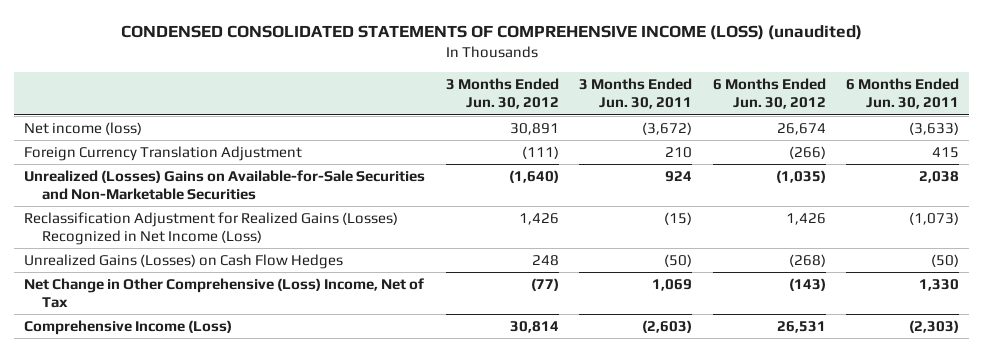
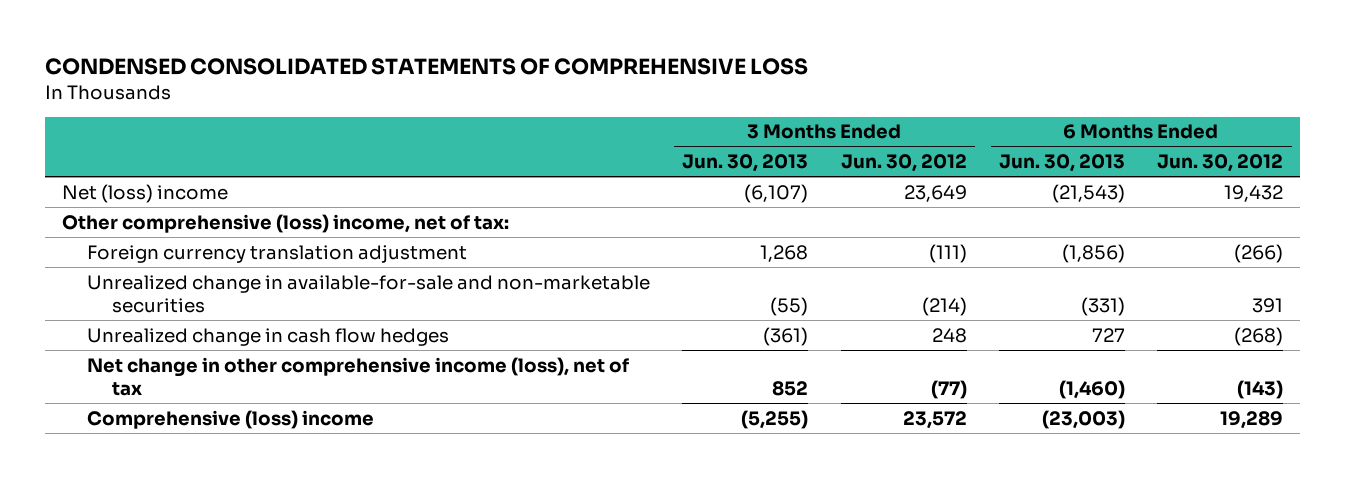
- CONDENSED CONSOLIDATED STATEMENTS OF COMPREHENSIVE INCOME (LOSS) (unaudited)
+ CONDENSED CONSOLIDATED STATEMENTS OF COMPREHENSIVE LOSS
- | 3 Months Ended Jun. 30, 2012 | 3 Months Ended Jun. 30, 2011 | 6 Months Ended Jun. 30, 2012 | 6 Months Ended Jun. 30, 2011
+ | 3 Months Ended Jun. 30, 2013 | 3 Months Ended Jun. 30, 2012 | 6 Months Ended Jun. 30, 2013 | 6 Months Ended Jun. 30, 2012
- Net income (loss) | 30,891 | (3,672) | 26,674 | (3,633)
- Foreign Currency Translation Adjustment | (111) | 210 | (266) | 415
- Unrealized (Losses) Gains on Available-for-Sale Securities and Non-Marketable Securities | (1,640) | 924 | (1,035) | 2,038
- Reclassification Adjustment for Realized Gains (Losses) Recognized in Net Income (Loss) | 1,426 | (15) | 1,426 | (1,073)
- Unrealized Gains (Losses) on Cash Flow Hedges | 248 | (50) | (268) | (50)
- Net Change in Other Comprehensive (Loss) Income, Net of Tax | (77) | 1,069 | (143) | 1,330
- Comprehensive Income (Loss) | 30,814 | (2,603) | 26,531 | (2,303)
+ Net (loss) income | (6,107) | 23,649 | (21,543) | 19,432
+ Other comprehensive (loss) income, net of tax:
+ Foreign currency translation adjustment | 1,268 | (111) | (1,856) | (266)
+ Unrealized change in available-for-sale and non-marketable securities | (55) | (214) | (331) | 391
+ Unrealized change in cash flow hedges | (361) | 248 | 727 | (268)
+ Net change in other comprehensive income (loss), net of tax | 852 | (77) | (1,460) | (143)
+ Comprehensive (loss) income | (5,255) | 23,572 | (23,003) | 19,289

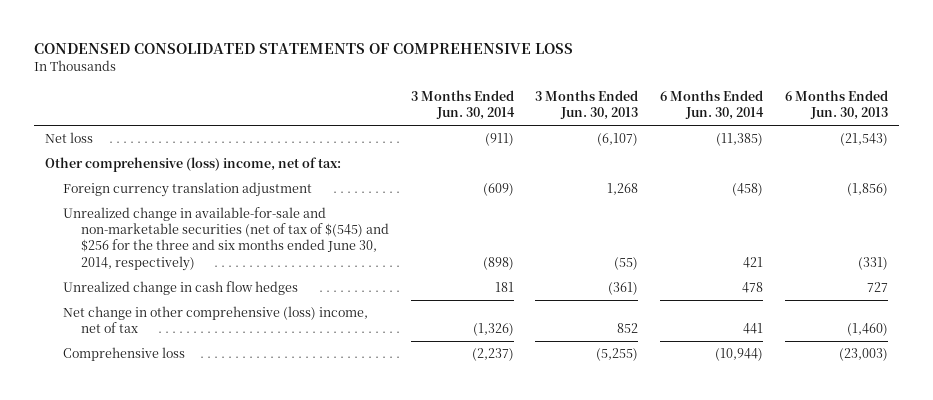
- | 3 Months Ended Jun. 30, 2013 | 3 Months Ended Jun. 30, 2012 | 6 Months Ended Jun. 30, 2013 | 6 Months Ended Jun. 30, 2012
+ | 3 Months Ended Jun. 30, 2014 | 3 Months Ended Jun. 30, 2013 | 6 Months Ended Jun. 30, 2014 | 6 Months Ended Jun. 30, 2013
- Net (loss) income | (6,107) | 23,649 | (21,543) | 19,432
+ Net loss | (911) | (6,107) | (11,385) | (21,543)
- Unrealized change in available-for-sale and non-marketable securities | (55) | (214) | (331) | 391
+ Unrealized change in available-for-sale and non-marketable securities (net of tax of $(545) and $256 for the three and six months ended June 30, 2014, respectively) | (898) | (55) | 421 | (331)
- Net change in other comprehensive income (loss), net of tax | 852 | (77) | (1,460) | (143)
- Comprehensive (loss) income | (5,255) | 23,572 | (23,003) | 19,289
+ Net change in other comprehensive (loss) income, net of tax | (1,326) | 852 | 441 | (1,460)
+ Comprehensive loss | (2,237) | (5,255) | (10,944) | (23,003)

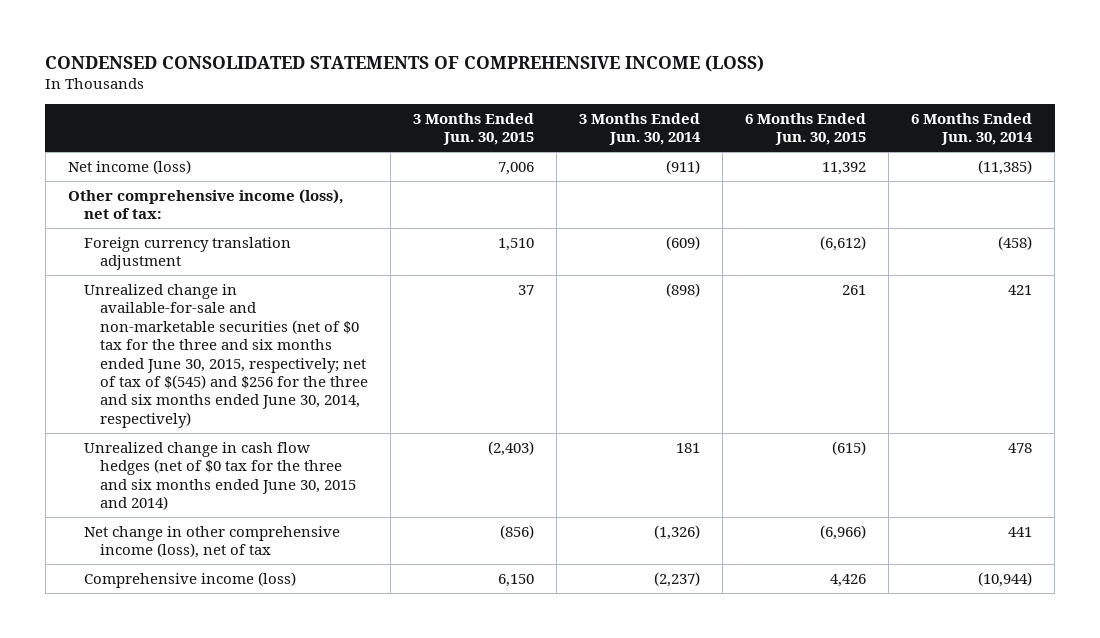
- CONDENSED CONSOLIDATED STATEMENTS OF COMPREHENSIVE LOSS
+ CONDENSED CONSOLIDATED STATEMENTS OF COMPREHENSIVE INCOME (LOSS)
- | 3 Months Ended Jun. 30, 2014 | 3 Months Ended Jun. 30, 2013 | 6 Months Ended Jun. 30, 2014 | 6 Months Ended Jun. 30, 2013
+ | 3 Months Ended Jun. 30, 2015 | 3 Months Ended Jun. 30, 2014 | 6 Months Ended Jun. 30, 2015 | 6 Months Ended Jun. 30, 2014
- Net loss | (911) | (6,107) | (11,385) | (21,543)
- Other comprehensive (loss) income, net of tax:
+ Net income (loss) | 7,006 | (911) | 11,392 | (11,385)
+ Other comprehensive income (loss), net of tax:
- Unrealized change in available-for-sale and non-marketable securities (net of tax of $(545) and $256 for the three and six months ended June 30, 2014, respectively) | (898) | (55) | 421 | (331)
- Unrealized change in cash flow hedges | 181 | (361) | 478 | 727
- Net change in other comprehensive (loss) income, net of tax | (1,326) | 852 | 441 | (1,460)
- Comprehensive loss | (2,237) | (5,255) | (10,944) | (23,003)
+ Unrealized change in available-for-sale and non-marketable securities (net of $0 tax for the three and six months ended June 30, 2015, respectively; net of tax of $(545) and $256 for the three and six months ended June 30, 2014, respectively) | 37 | (898) | 261 | 421
+ Unrealized change in cash flow hedges (net of $0 tax for the three and six months ended June 30, 2015 and 2014) | (2,403) | 181 | (615) | 478
+ Net change in other comprehensive income (loss), net of tax | (856) | (1,326) | (6,966) | 441
+ Comprehensive income (loss) | 6,150 | (2,237) | 4,426 | (10,944)

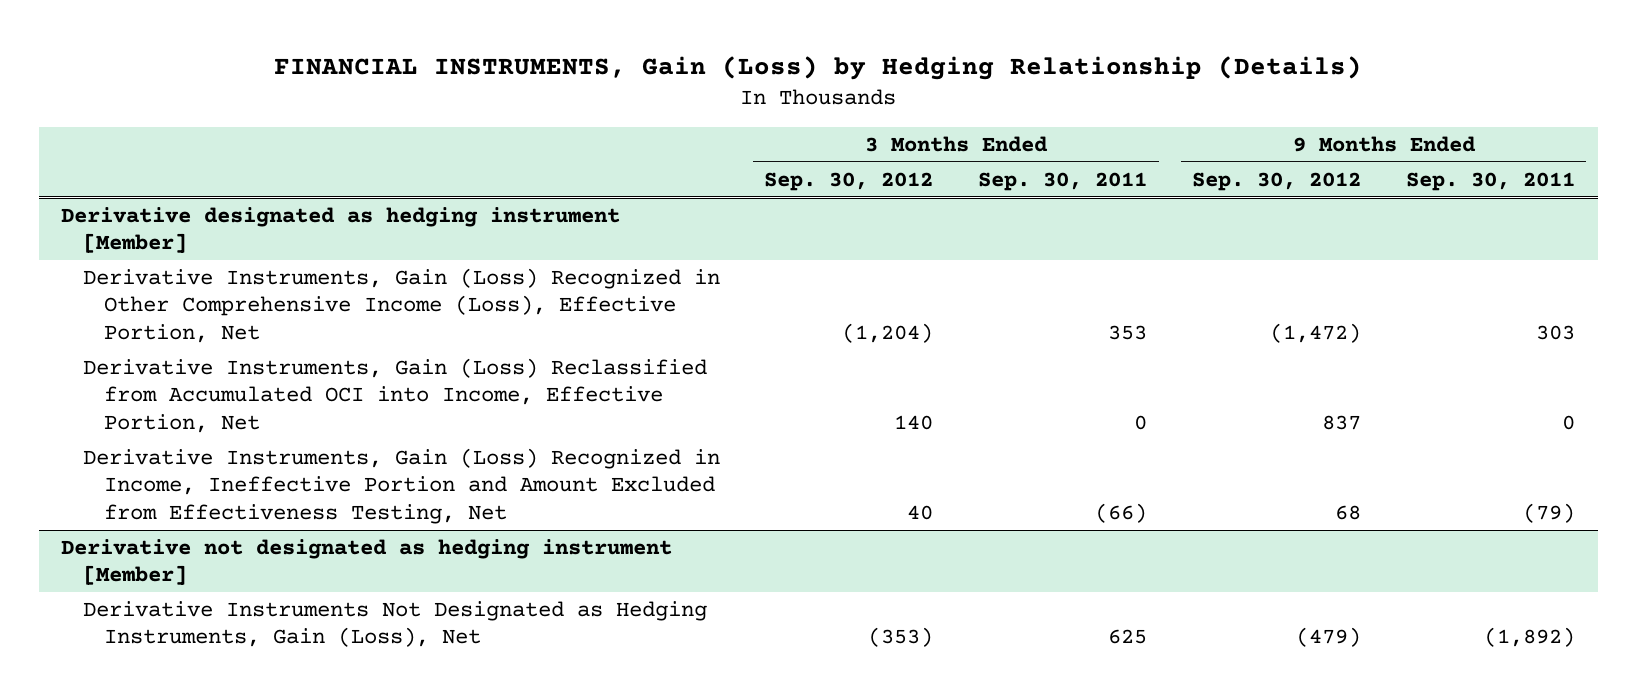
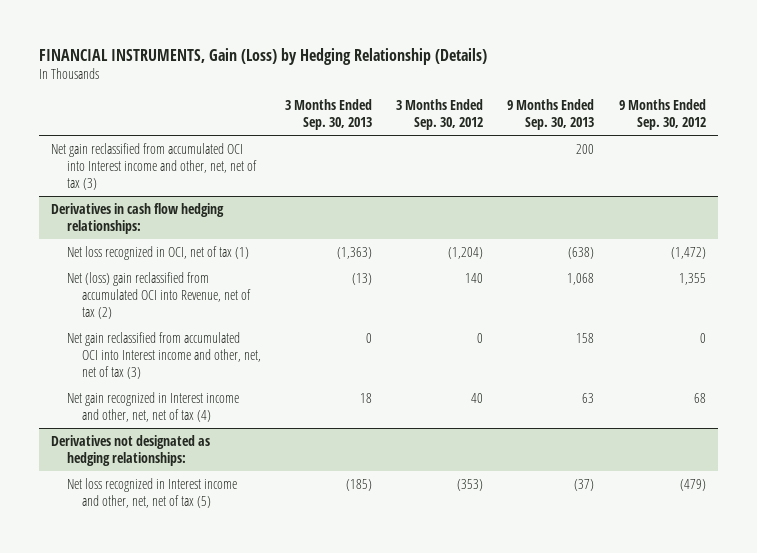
- | 3 Months Ended Sep. 30, 2012 | 3 Months Ended Sep. 30, 2011 | 9 Months Ended Sep. 30, 2012 | 9 Months Ended Sep. 30, 2011
+ | 3 Months Ended Sep. 30, 2013 | 3 Months Ended Sep. 30, 2012 | 9 Months Ended Sep. 30, 2013 | 9 Months Ended Sep. 30, 2012
- Derivative designated as hedging instrument [Member]
- Derivative Instruments, Gain (Loss) Recognized in Other Comprehensive Income (Loss), Effective Portion, Net | (1,204) | 353 | (1,472) | 303
- Derivative Instruments, Gain (Loss) Reclassified from Accumulated OCI into Income, Effective Portion, Net | 140 | 0 | 837 | 0
- Derivative Instruments, Gain (Loss) Recognized in Income, Ineffective Portion and Amount Excluded from Effectiveness Testing, Net | 40 | (66) | 68 | (79)
- Derivative not designated as hedging instrument [Member]
- Derivative Instruments Not Designated as Hedging Instruments, Gain (Loss), Net | (353) | 625 | (479) | (1,892)
+ Net gain reclassified from accumulated OCI into Interest income and other, net, net of tax (3) | | | 200 |
+ Derivatives in cash flow hedging relationships:
+ Net loss recognized in OCI, net of tax (1) | (1,363) | (1,204) | (638) | (1,472)
+ Net (loss) gain reclassified from accumulated OCI into Revenue, net of tax (2) | (13) | 140 | 1,068 | 1,355
+ Net gain reclassified from accumulated OCI into Interest income and other, net, net of tax (3) | 0 | 0 | 158 | 0
+ Net gain recognized in Interest income and other, net, net of tax (4) | 18 | 40 | 63 | 68
+ Derivatives not designated as hedging relationships:
+ Net loss recognized in Interest income and other, net, net of tax (5) | (185) | (353) | (37) | (479)

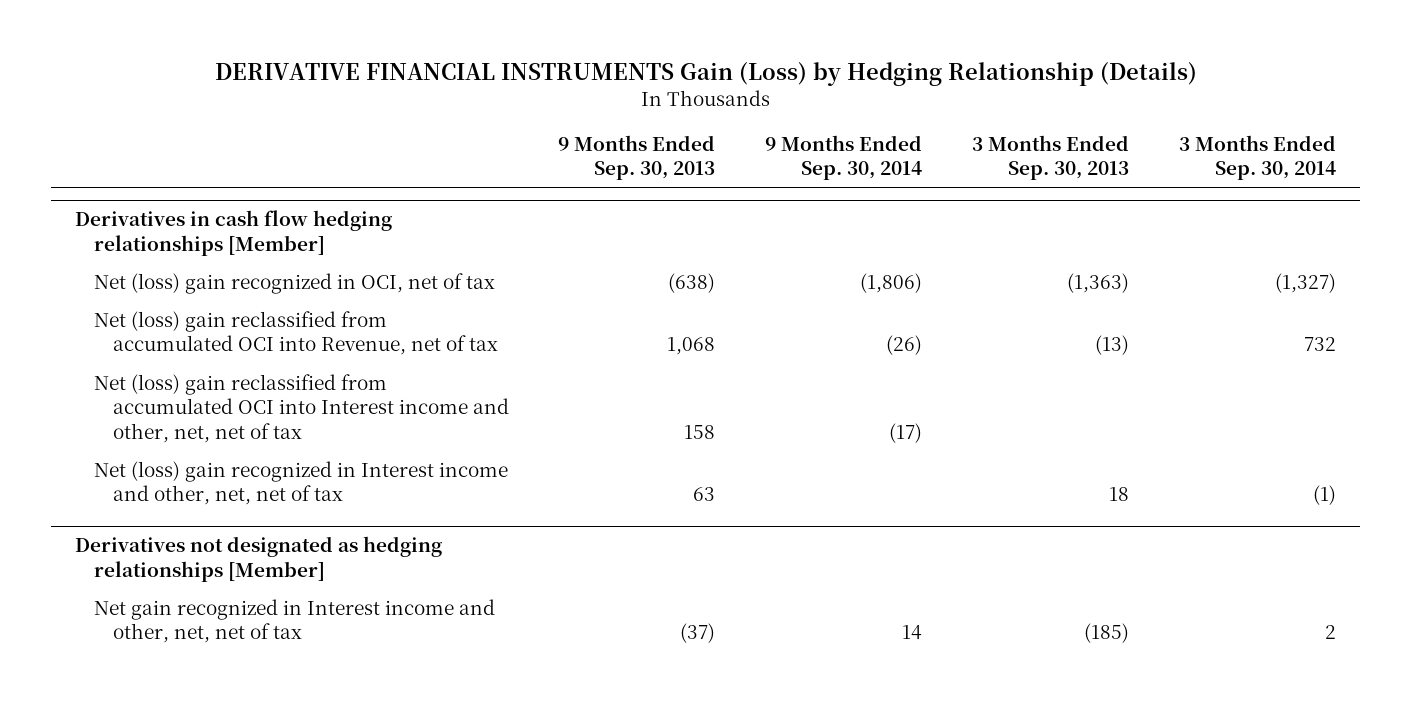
- FINANCIAL INSTRUMENTS, Gain (Loss) by Hedging Relationship (Details)
+ DERIVATIVE FINANCIAL INSTRUMENTS Gain (Loss) by Hedging Relationship (Details)
- | 3 Months Ended Sep. 30, 2013 | 3 Months Ended Sep. 30, 2012 | 9 Months Ended Sep. 30, 2013 | 9 Months Ended Sep. 30, 2012
+ | 9 Months Ended Sep. 30, 2013 | 9 Months Ended Sep. 30, 2014 | 3 Months Ended Sep. 30, 2013 | 3 Months Ended Sep. 30, 2014
- Net gain reclassified from accumulated OCI into Interest income and other, net, net of tax (3) | | | 200 |
- Derivatives in cash flow hedging relationships:
- Net loss recognized in OCI, net of tax (1) | (1,363) | (1,204) | (638) | (1,472)
- Net (loss) gain reclassified from accumulated OCI into Revenue, net of tax (2) | (13) | 140 | 1,068 | 1,355
- Net gain reclassified from accumulated OCI into Interest income and other, net, net of tax (3) | 0 | 0 | 158 | 0
- Net gain recognized in Interest income and other, net, net of tax (4) | 18 | 40 | 63 | 68
- Derivatives not designated as hedging relationships:
- Net loss recognized in Interest income and other, net, net of tax (5) | (185) | (353) | (37) | (479)
+ Derivatives in cash flow hedging relationships [Member]
+ Net (loss) gain recognized in OCI, net of tax | (638) | (1,806) | (1,363) | (1,327)
+ Net (loss) gain reclassified from accumulated OCI into Revenue, net of tax | 1,068 | (26) | (13) | 732
+ Net (loss) gain reclassified from accumulated OCI into Interest income and other, net, net of tax | 158 | (17) | |
+ Net (loss) gain recognized in Interest income and other, net, net of tax | 63 | | 18 | (1)
+ Derivatives not designated as hedging relationships [Member]
+ Net gain recognized in Interest income and other, net, net of tax | (37) | 14 | (185) | 2

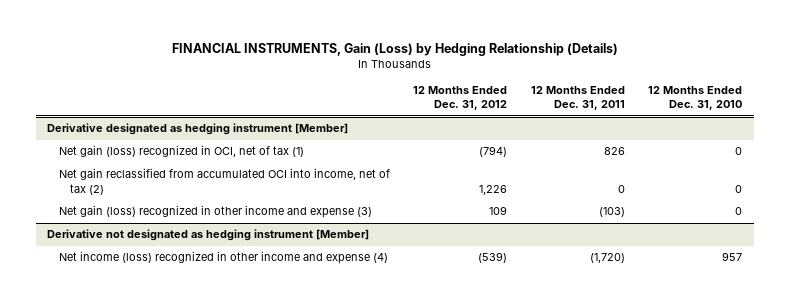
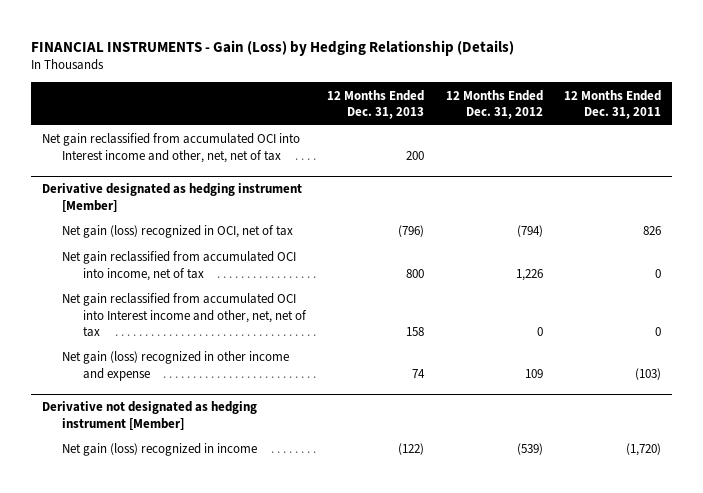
- FINANCIAL INSTRUMENTS, Gain (Loss) by Hedging Relationship (Details)
+ FINANCIAL INSTRUMENTS - Gain (Loss) by Hedging Relationship (Details)
- | 12 Months Ended Dec. 31, 2012 | 12 Months Ended Dec. 31, 2011 | 12 Months Ended Dec. 31, 2010
+ | 12 Months Ended Dec. 31, 2013 | 12 Months Ended Dec. 31, 2012 | 12 Months Ended Dec. 31, 2011
+ Net gain reclassified from accumulated OCI into Interest income and other, net, net of tax | 200 | |
@ Derivative designated as hedging instrument [Member]
- Net gain (loss) recognized in OCI, net of tax (1) | (794) | 826 | 0
- Net gain reclassified from accumulated OCI into income, net of tax (2) | 1,226 | 0 | 0
- Net gain (loss) recognized in other income and expense (3) | 109 | (103) | 0
+ Net gain (loss) recognized in OCI, net of tax | (796) | (794) | 826
+ Net gain reclassified from accumulated OCI into income, net of tax | 800 | 1,226 | 0
+ Net gain reclassified from accumulated OCI into Interest income and other, net, net of tax | 158 | 0 | 0
+ Net gain (loss) recognized in other income and expense | 74 | 109 | (103)
@ Derivative not designated as hedging instrument [Member]
- Net income (loss) recognized in other income and expense (4) | (539) | (1,720) | 957
+ Net gain (loss) recognized in income | (122) | (539) | (1,720)

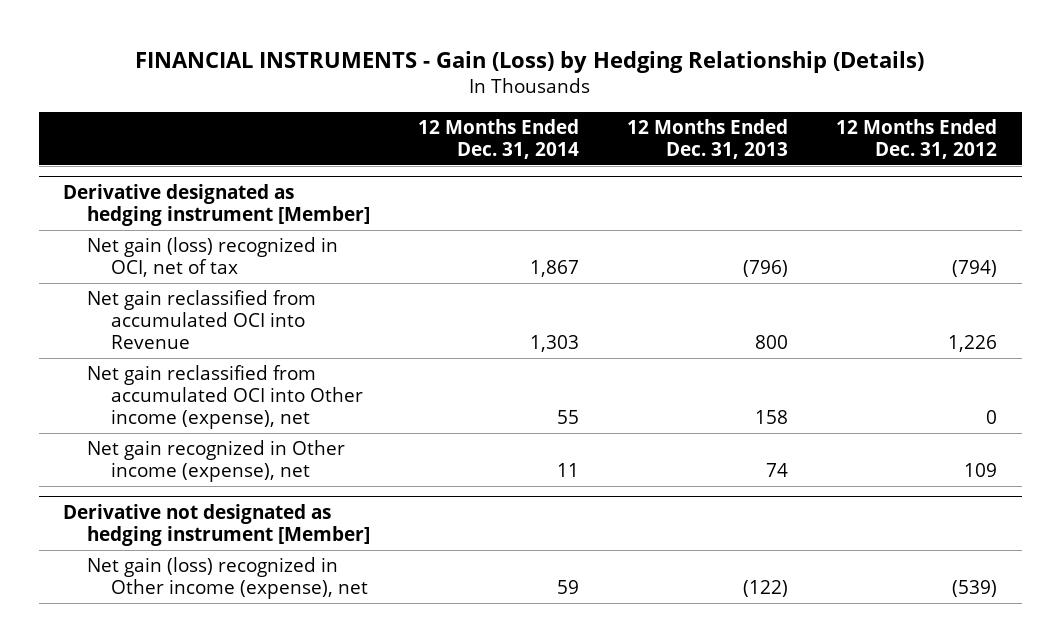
- | 12 Months Ended Dec. 31, 2013 | 12 Months Ended Dec. 31, 2012 | 12 Months Ended Dec. 31, 2011
+ | 12 Months Ended Dec. 31, 2014 | 12 Months Ended Dec. 31, 2013 | 12 Months Ended Dec. 31, 2012
- Net gain reclassified from accumulated OCI into Interest income and other, net, net of tax | 200 | |
@ Derivative designated as hedging instrument [Member]
- Net gain reclassified from accumulated OCI into income, net of tax | 800 | 1,226 | 0
- Net gain reclassified from accumulated OCI into Interest income and other, net, net of tax | 158 | 0 | 0
- Net gain (loss) recognized in other income and expense | 74 | 109 | (103)
+ Net gain reclassified from accumulated OCI into Revenue | 1,303 | 800 | 1,226
+ Net gain reclassified from accumulated OCI into Other income (expense), net | 55 | 158 | 0
+ Net gain recognized in Other income (expense), net | 11 | 74 | 109
@ Derivative not designated as hedging instrument [Member]
- Net gain (loss) recognized in income | (122) | (539) | (1,720)
+ Net gain (loss) recognized in Other income (expense), net | 59 | (122) | (539)

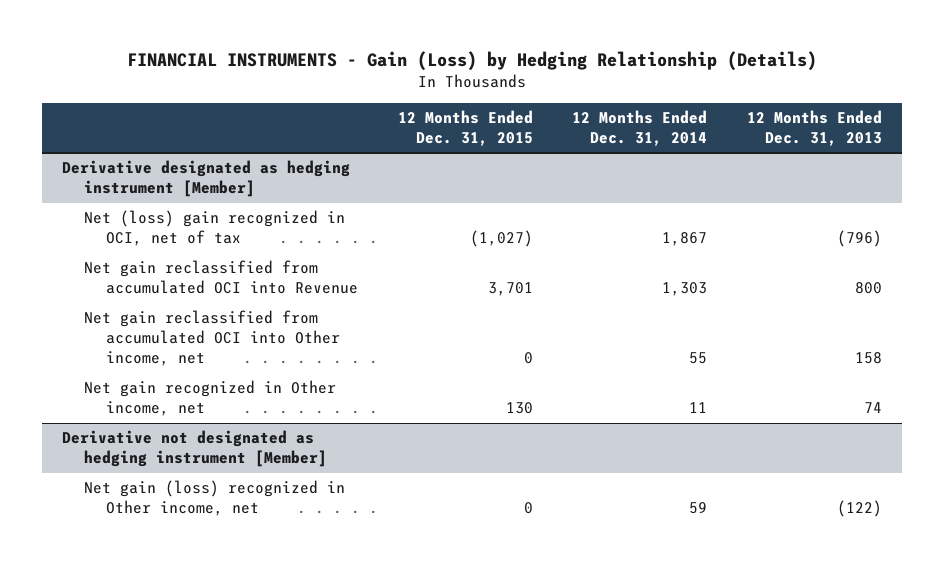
- | 12 Months Ended Dec. 31, 2014 | 12 Months Ended Dec. 31, 2013 | 12 Months Ended Dec. 31, 2012
+ | 12 Months Ended Dec. 31, 2015 | 12 Months Ended Dec. 31, 2014 | 12 Months Ended Dec. 31, 2013
@ Derivative designated as hedging instrument [Member]
- Net gain (loss) recognized in OCI, net of tax | 1,867 | (796) | (794)
+ Net (loss) gain recognized in OCI, net of tax | (1,027) | 1,867 | (796)
- Net gain reclassified from accumulated OCI into Other income (expense), net | 55 | 158 | 0
- Net gain recognized in Other income (expense), net | 11 | 74 | 109
+ Net gain reclassified from accumulated OCI into Other income, net | 0 | 55 | 158
+ Net gain recognized in Other income, net | 130 | 11 | 74
@ Derivative not designated as hedging instrument [Member]
- Net gain (loss) recognized in Other income (expense), net | 59 | (122) | (539)
+ Net gain (loss) recognized in Other income, net | 0 | 59 | (122)

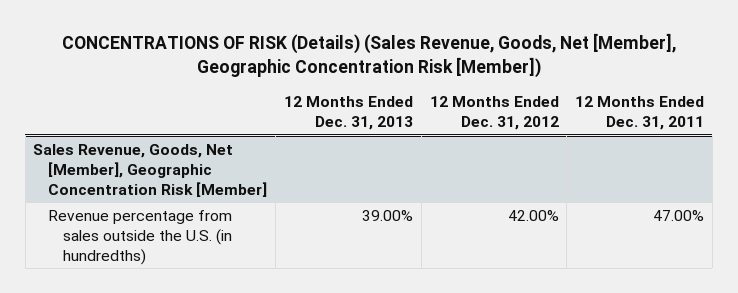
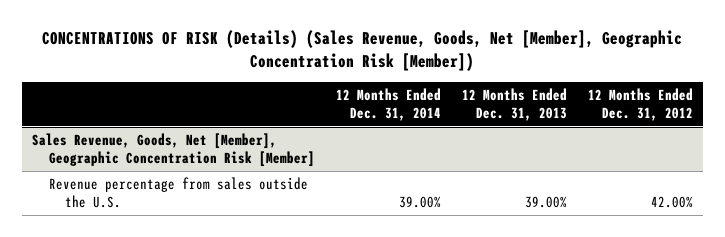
- | 12 Months Ended Dec. 31, 2013 | 12 Months Ended Dec. 31, 2012 | 12 Months Ended Dec. 31, 2011
+ | 12 Months Ended Dec. 31, 2014 | 12 Months Ended Dec. 31, 2013 | 12 Months Ended Dec. 31, 2012
@ Sales Revenue, Goods, Net [Member], Geographic Concentration Risk [Member]
- Revenue percentage from sales outside the U.S. (in hundredths) | 39.00% | 42.00% | 47.00%
+ Revenue percentage from sales outside the U.S. | 39.00% | 39.00% | 42.00%

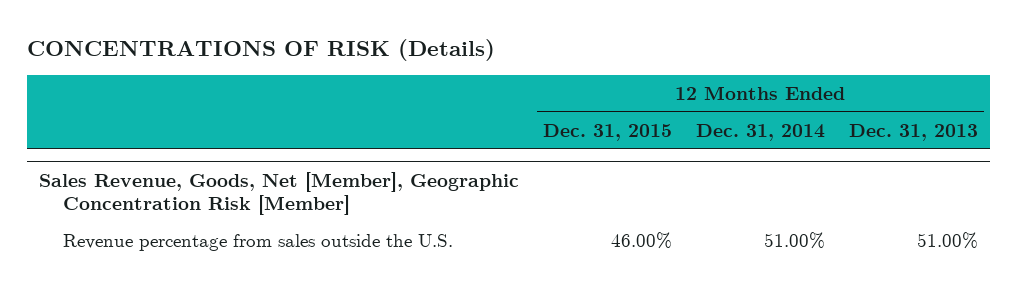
- CONCENTRATIONS OF RISK (Details) (Sales Revenue, Goods, Net [Member], Geographic Concentration Risk [Member])
+ CONCENTRATIONS OF RISK (Details)
- | 12 Months Ended Dec. 31, 2014 | 12 Months Ended Dec. 31, 2013 | 12 Months Ended Dec. 31, 2012
+ | 12 Months Ended Dec. 31, 2015 | 12 Months Ended Dec. 31, 2014 | 12 Months Ended Dec. 31, 2013
@ Sales Revenue, Goods, Net [Member], Geographic Concentration Risk [Member]
- Revenue percentage from sales outside the U.S. | 39.00% | 39.00% | 42.00%
+ Revenue percentage from sales outside the U.S. | 46.00% | 51.00% | 51.00%

